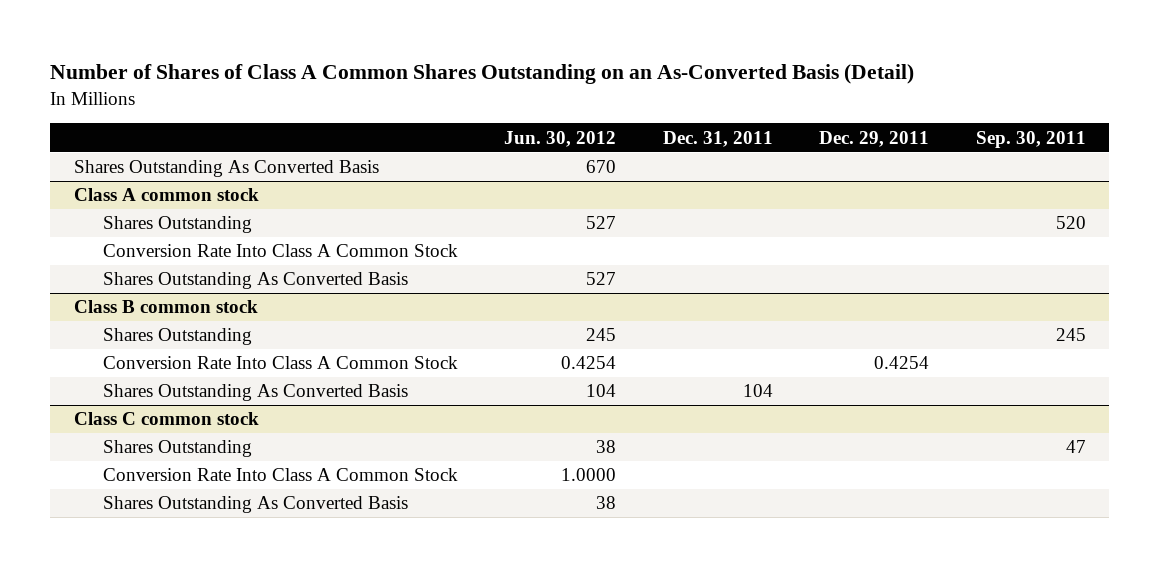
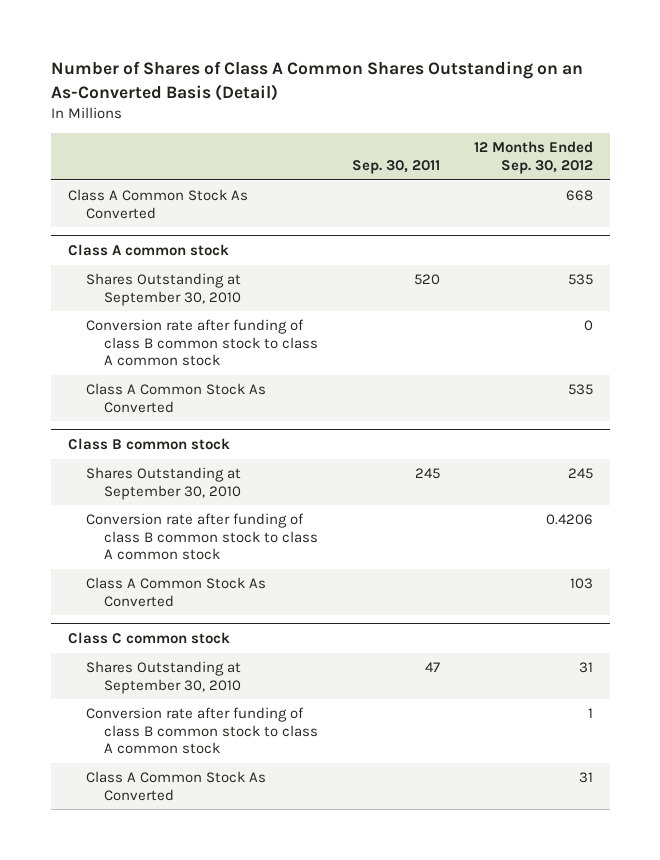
- | Jun. 30, 2012 | Dec. 31, 2011 | Dec. 29, 2011 | Sep. 30, 2011
+ | Sep. 30, 2011 | 12 Months Ended Sep. 30, 2012
- Shares Outstanding As Converted Basis | 670 | | |
+ Class A Common Stock As Converted | | 668
@ Class A common stock
- Shares Outstanding | 527 | | | 520
- Conversion Rate Into Class A Common Stock
- Shares Outstanding As Converted Basis | 527 | | |
+ Shares Outstanding at September 30, 2010 | 520 | 535
+ Conversion rate after funding of class B common stock to class A common stock | | 0
+ Class A Common Stock As Converted | | 535
@ Class B common stock
- Shares Outstanding | 245 | | | 245
- Conversion Rate Into Class A Common Stock | 0.4254 | | 0.4254 |
- Shares Outstanding As Converted Basis | 104 | 104 | |
+ Shares Outstanding at September 30, 2010 | 245 | 245
+ Conversion rate after funding of class B common stock to class A common stock | | 0.4206
+ Class A Common Stock As Converted | | 103
@ Class C common stock
- Shares Outstanding | 38 | | | 47
- Conversion Rate Into Class A Common Stock | 1.0000 | | |
- Shares Outstanding As Converted Basis | 38 | | |
+ Shares Outstanding at September 30, 2010 | 47 | 31
+ Conversion rate after funding of class B common stock to class A common stock | | 1
+ Class A Common Stock As Converted | | 31

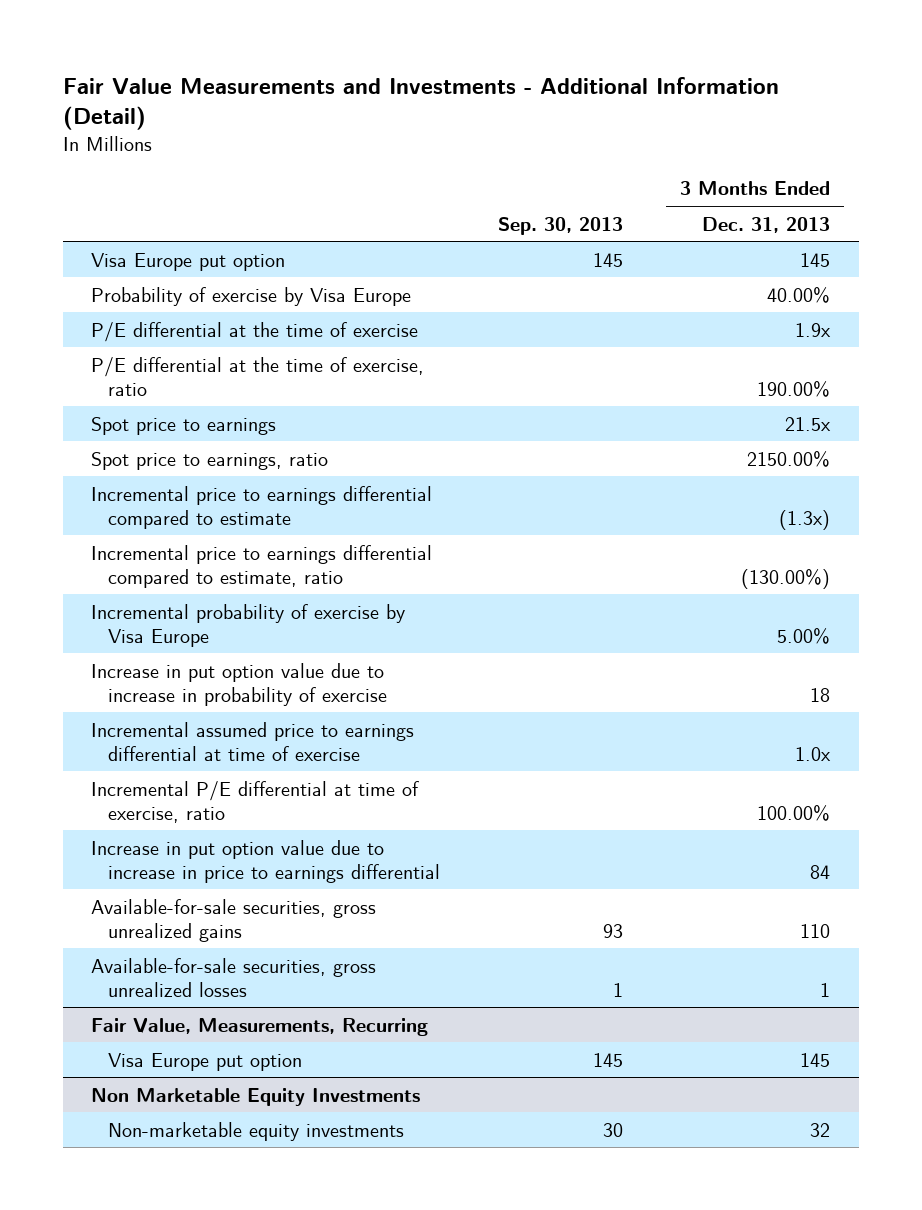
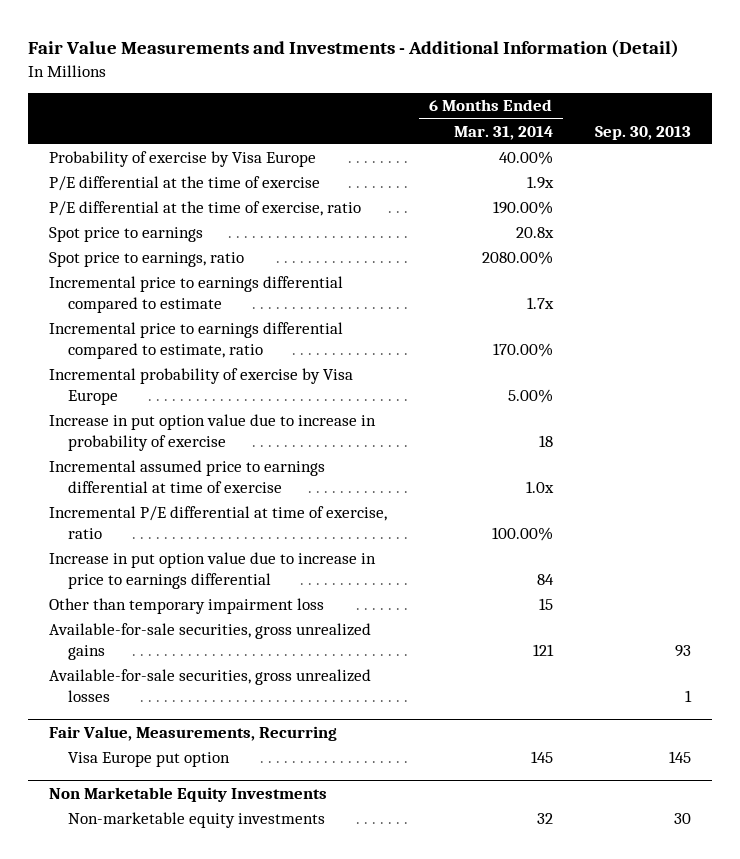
- | Sep. 30, 2013 | 3 Months Ended Dec. 31, 2013
+ | 6 Months Ended Mar. 31, 2014 | Sep. 30, 2013
- Visa Europe put option | 145 | 145
+ Other than temporary impairment loss | 15 |

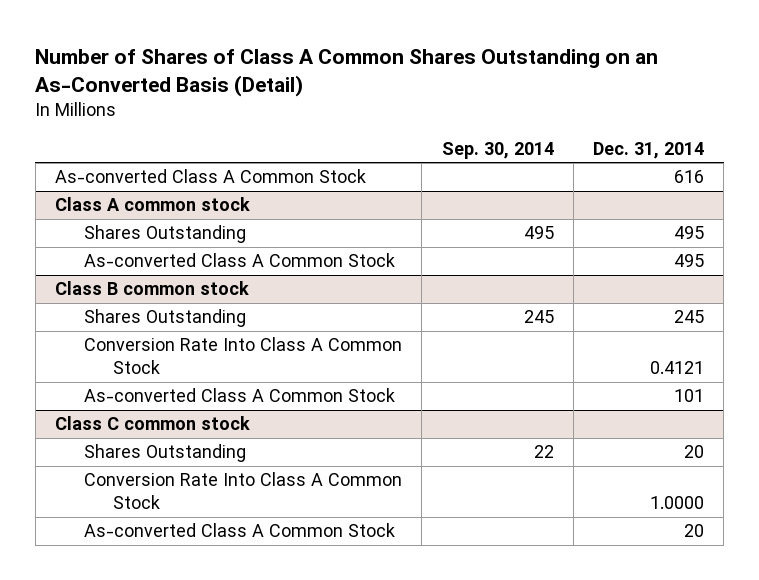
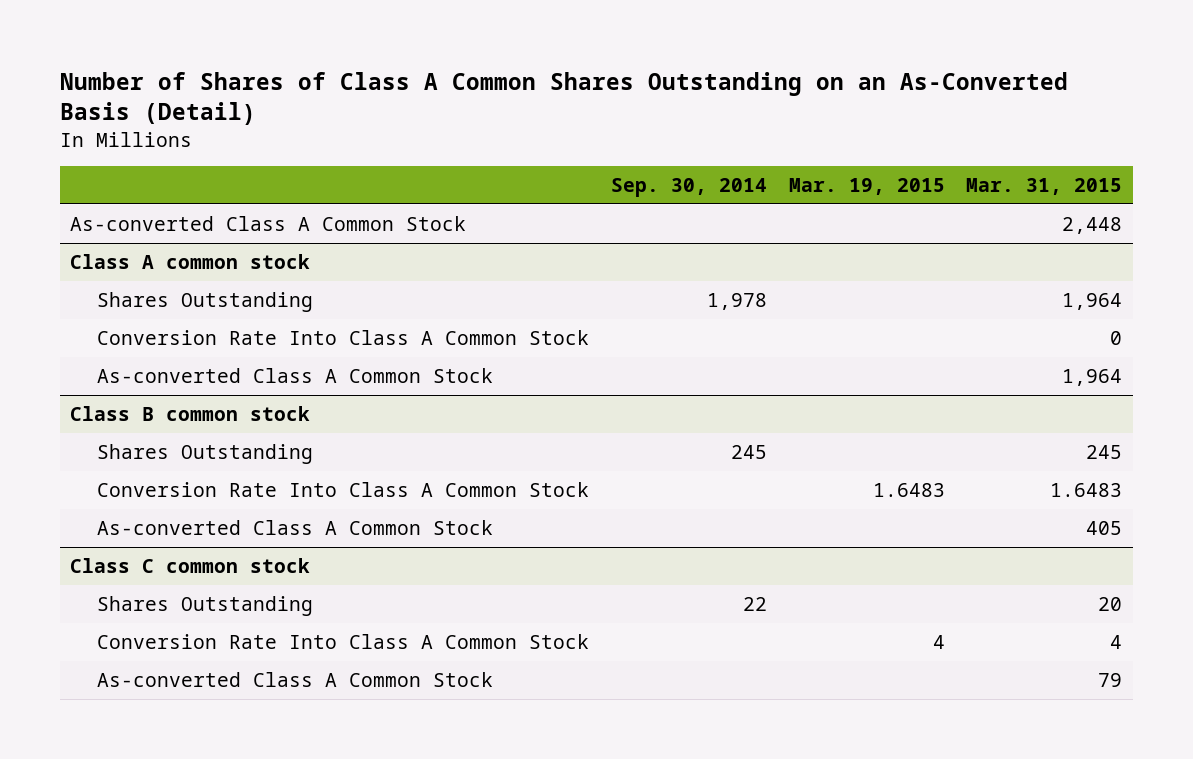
- | Sep. 30, 2014 | Dec. 31, 2014
+ | Sep. 30, 2014 | Mar. 19, 2015 | Mar. 31, 2015
@ Class A common stock
- Shares Outstanding | 495 | 495
+ Shares Outstanding | 1,978 | | 1,964
+ Conversion Rate Into Class A Common Stock | | | 0

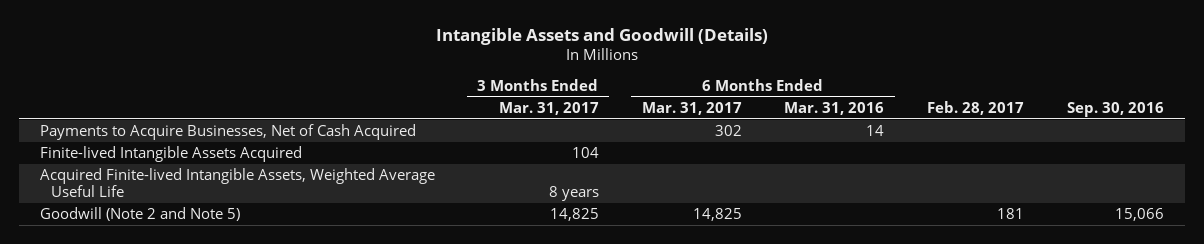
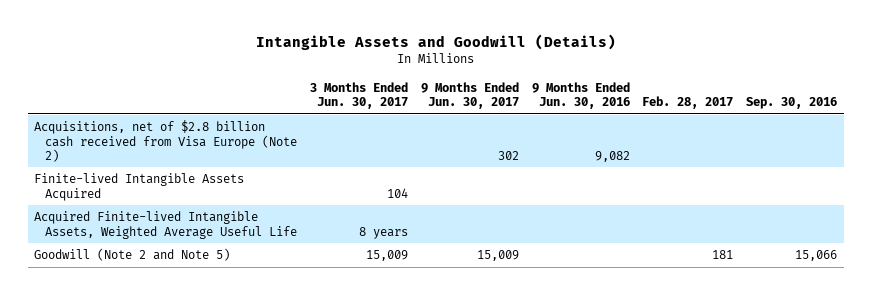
- | 3 Months Ended Mar. 31, 2017 | 6 Months Ended Mar. 31, 2017 | 6 Months Ended Mar. 31, 2016 | Feb. 28, 2017 | Sep. 30, 2016
+ | 3 Months Ended Jun. 30, 2017 | 9 Months Ended Jun. 30, 2017 | 9 Months Ended Jun. 30, 2016 | Feb. 28, 2017 | Sep. 30, 2016
- Payments to Acquire Businesses, Net of Cash Acquired | | 302 | 14 | |
+ Acquisitions, net of $2.8 billion cash received from Visa Europe (Note 2) | | 302 | 9,082 | |

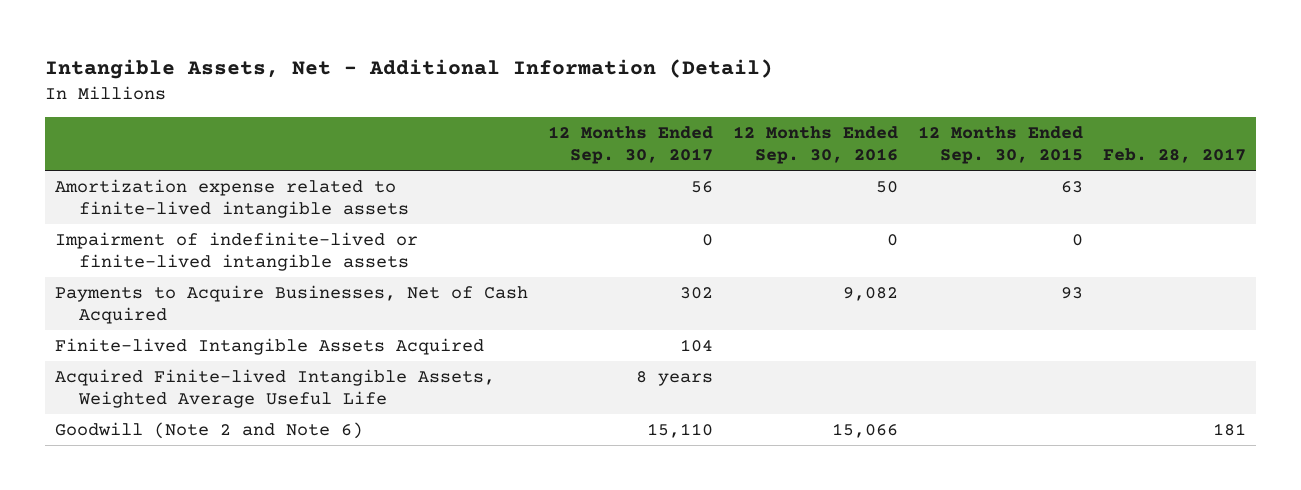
- Intangible Assets and Goodwill (Details)
+ Intangible Assets, Net - Additional Information (Detail)
- | 3 Months Ended Jun. 30, 2017 | 9 Months Ended Jun. 30, 2017 | 9 Months Ended Jun. 30, 2016 | Feb. 28, 2017 | Sep. 30, 2016
+ | 12 Months Ended Sep. 30, 2017 | 12 Months Ended Sep. 30, 2016 | 12 Months Ended Sep. 30, 2015 | Feb. 28, 2017
- Acquisitions, net of $2.8 billion cash received from Visa Europe (Note 2) | | 302 | 9,082 | |
+ Amortization expense related to finite-lived intangible assets | 56 | 50 | 63 |
+ Impairment of indefinite-lived or finite-lived intangible assets | 0 | 0 | 0 |
+ Payments to Acquire Businesses, Net of Cash Acquired | 302 | 9,082 | 93 |
- Goodwill (Note 2 and Note 5) | 15,009 | 15,009 | | 181 | 15,066
+ Goodwill (Note 2 and Note 6) | 15,110 | 15,066 | | 181

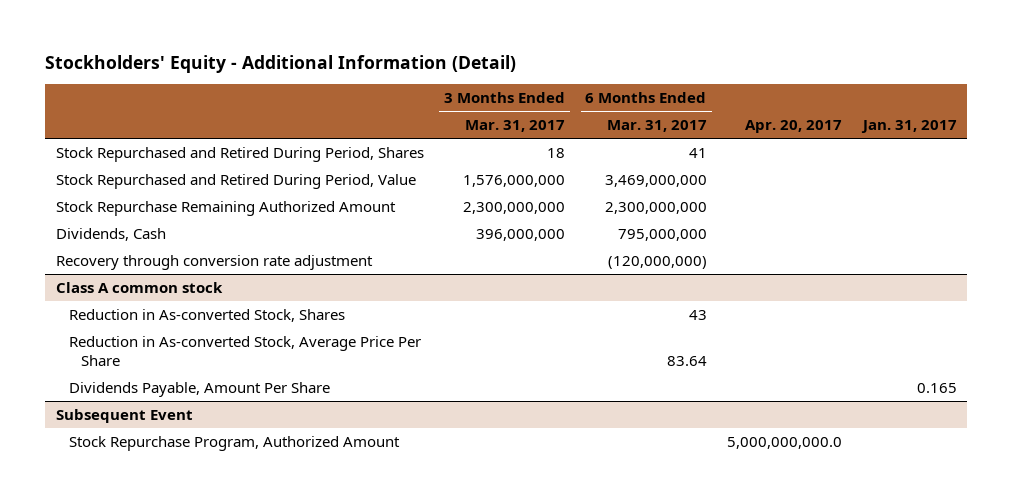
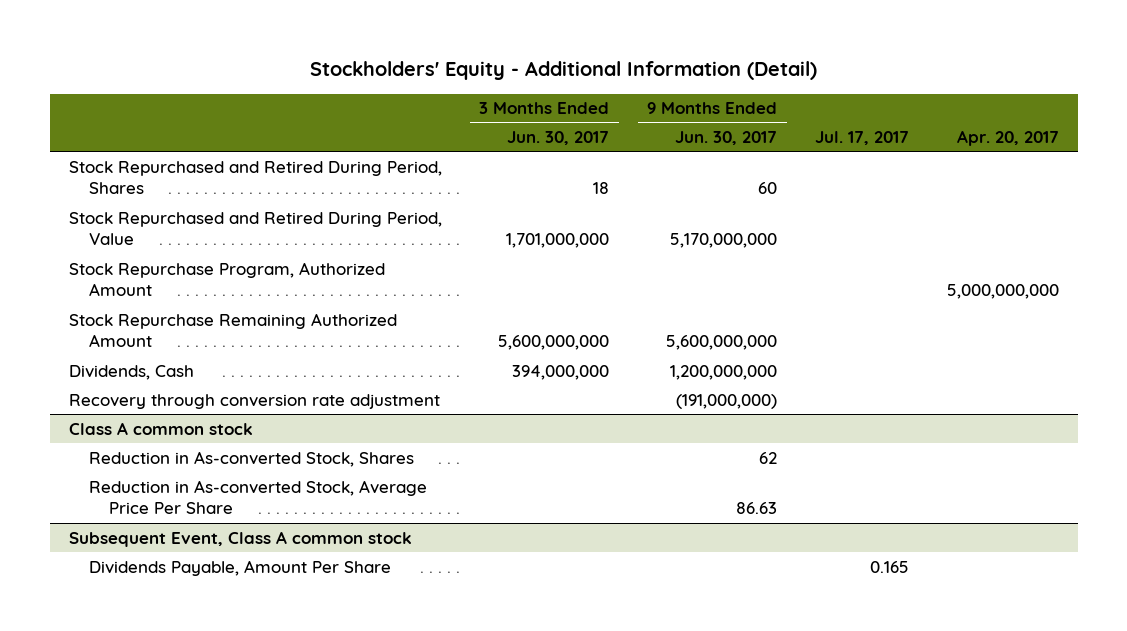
- | 3 Months Ended Mar. 31, 2017 | 6 Months Ended Mar. 31, 2017 | Apr. 20, 2017 | Jan. 31, 2017
+ | 3 Months Ended Jun. 30, 2017 | 9 Months Ended Jun. 30, 2017 | Jul. 17, 2017 | Apr. 20, 2017
+ Stock Repurchase Program, Authorized Amount | | | | 5,000,000,000
@ Class A common stock
- Dividends Payable, Amount Per Share | | | | 0.165
- Subsequent Event
- Stock Repurchase Program, Authorized Amount | | | 5,000,000,000.0 |
+ Subsequent Event, Class A common stock
+ Dividends Payable, Amount Per Share | | | 0.165 |

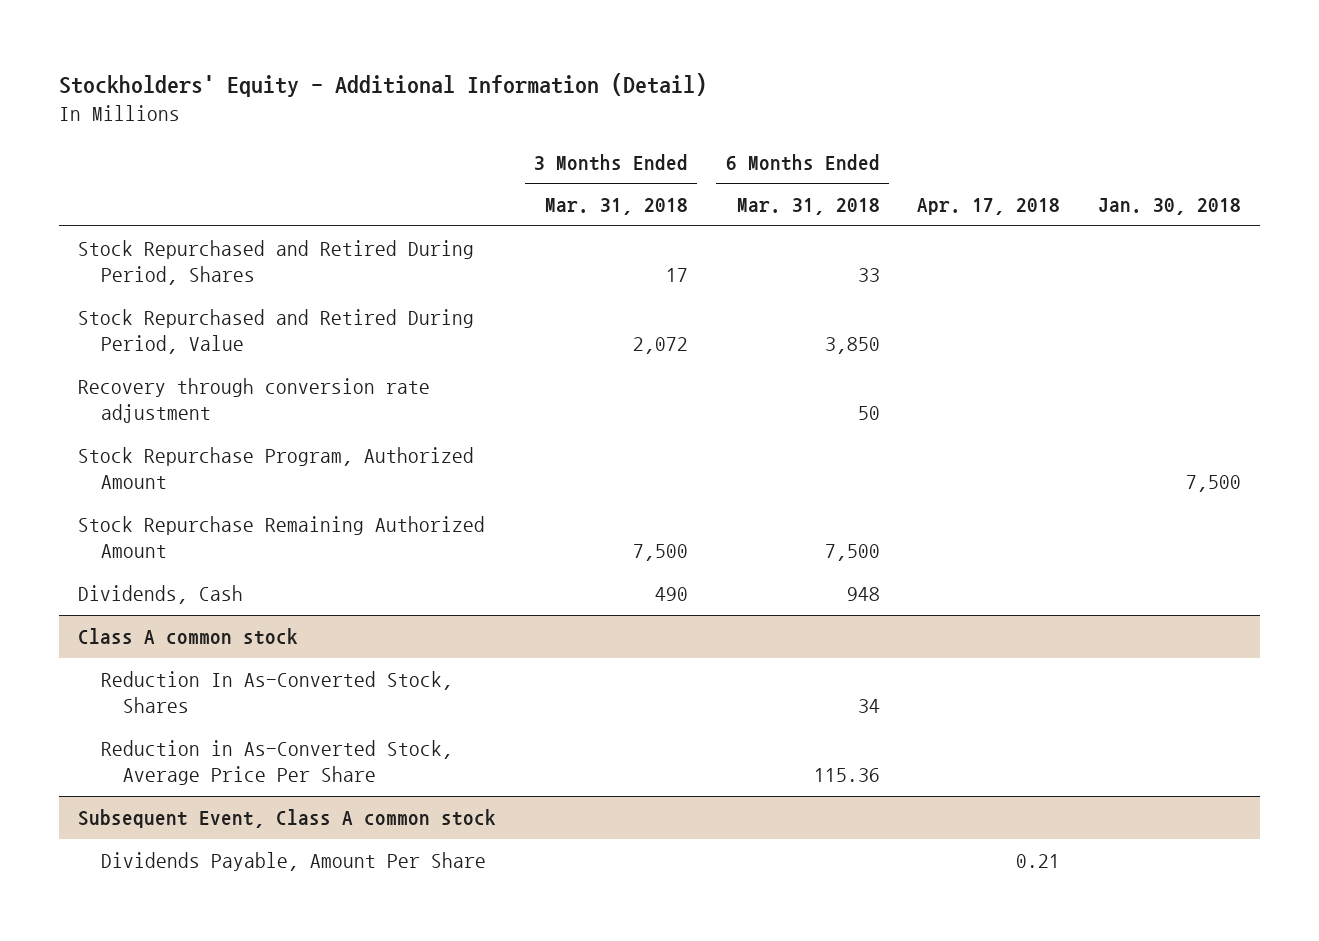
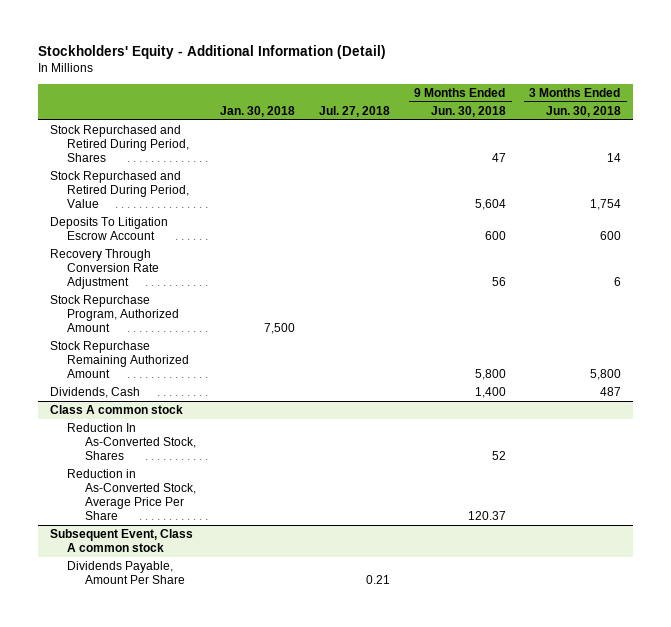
- | 3 Months Ended Mar. 31, 2018 | 6 Months Ended Mar. 31, 2018 | Apr. 17, 2018 | Jan. 30, 2018
+ | Jan. 30, 2018 | Jul. 27, 2018 | 9 Months Ended Jun. 30, 2018 | 3 Months Ended Jun. 30, 2018
- Recovery through conversion rate adjustment | | 50 | |
+ Deposits To Litigation Escrow Account | | | 600 | 600
+ Recovery Through Conversion Rate Adjustment | | | 56 | 6

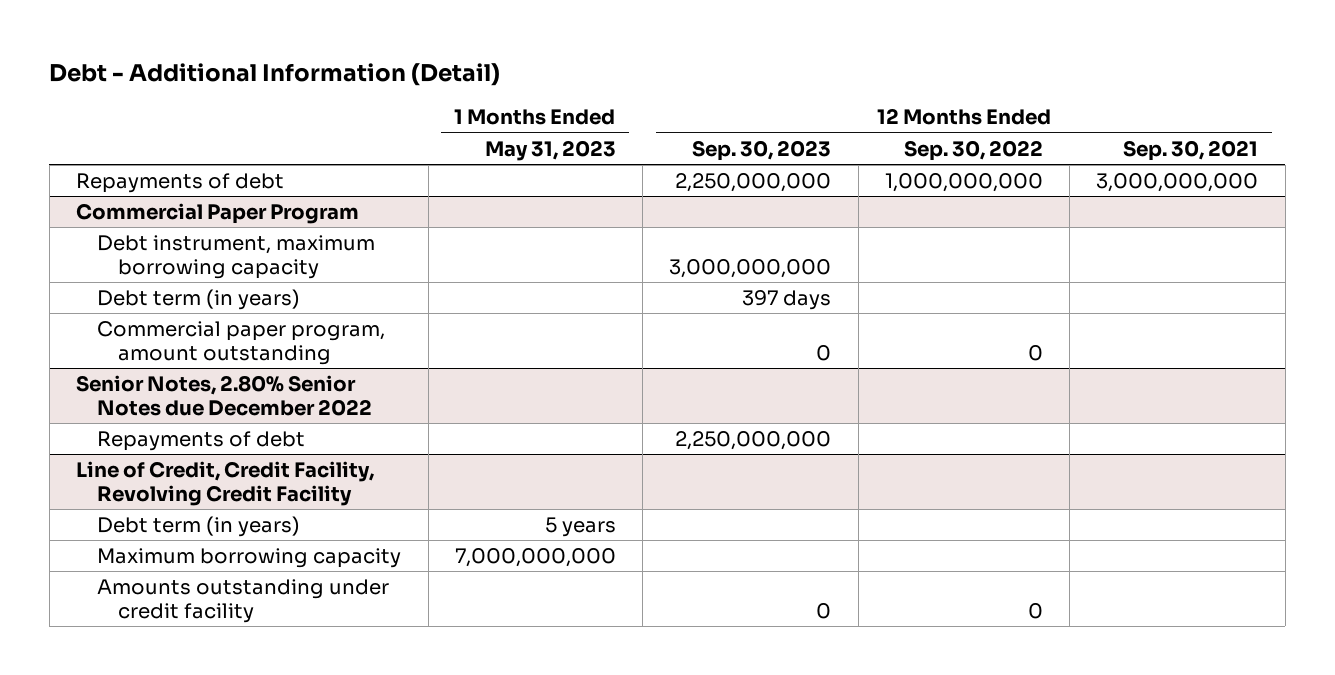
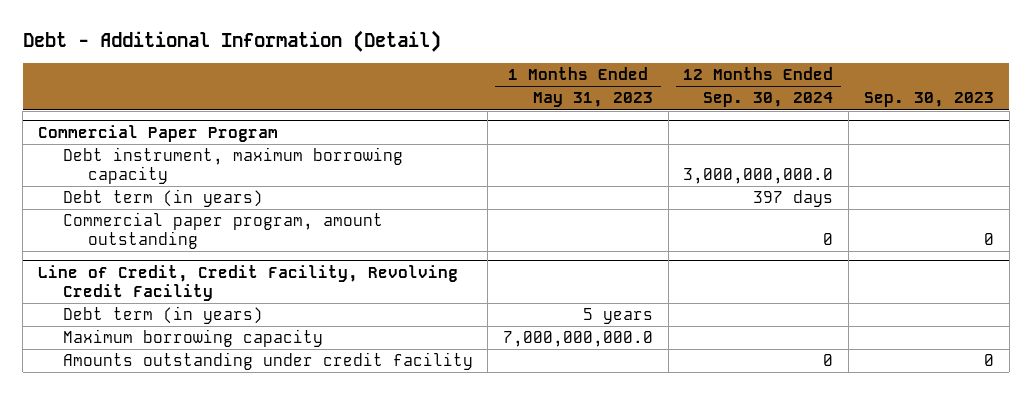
- | 1 Months Ended May 31, 2023 | 12 Months Ended Sep. 30, 2023 | 12 Months Ended Sep. 30, 2022 | 12 Months Ended Sep. 30, 2021
+ | 1 Months Ended May 31, 2023 | 12 Months Ended Sep. 30, 2024 | Sep. 30, 2023
- Repayments of debt | | 2,250,000,000 | 1,000,000,000 | 3,000,000,000
- Senior Notes, 2.80% Senior Notes due December 2022
- Repayments of debt | | 2,250,000,000 | |
@ Line of Credit, Credit Facility, Revolving Credit Facility
- Maximum borrowing capacity | 7,000,000,000 | | |
+ Maximum borrowing capacity | 7,000,000,000.0 | |

